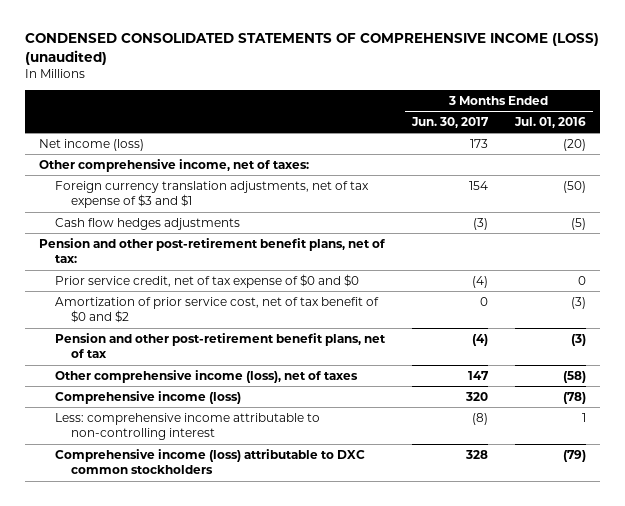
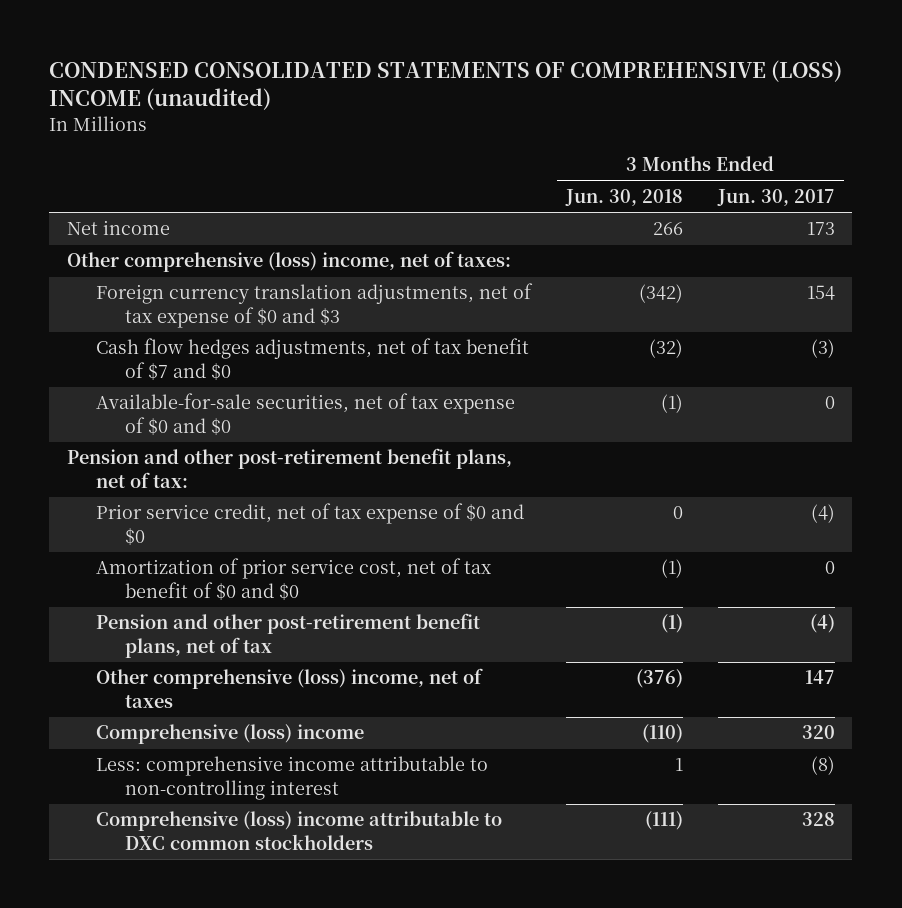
- CONDENSED CONSOLIDATED STATEMENTS OF COMPREHENSIVE INCOME (LOSS) (unaudited)
+ CONDENSED CONSOLIDATED STATEMENTS OF COMPREHENSIVE (LOSS) INCOME (unaudited)
- | 3 Months Ended Jun. 30, 2017 | 3 Months Ended Jul. 01, 2016
+ | 3 Months Ended Jun. 30, 2018 | 3 Months Ended Jun. 30, 2017
- Net income (loss) | 173 | (20)
- Other comprehensive income, net of taxes:
- Foreign currency translation adjustments, net of tax expense of $3 and $1 | 154 | (50)
- Cash flow hedges adjustments | (3) | (5)
+ Net income | 266 | 173
+ Other comprehensive (loss) income, net of taxes:
+ Foreign currency translation adjustments, net of tax expense of $0 and $3 | (342) | 154
+ Cash flow hedges adjustments, net of tax benefit of $7 and $0 | (32) | (3)
+ Available-for-sale securities, net of tax expense of $0 and $0 | (1) | 0
- Amortization of prior service cost, net of tax benefit of $0 and $2 | 0 | (3)
+ Amortization of prior service cost, net of tax benefit of $0 and $0 | (1) | 0
- Other comprehensive income (loss), net of taxes | 147 | (58)
- Comprehensive income (loss) | 320 | (78)
+ Other comprehensive (loss) income, net of taxes | (376) | 147
+ Comprehensive (loss) income | (110) | 320
- Comprehensive income (loss) attributable to DXC common stockholders | 328 | (79)
+ Comprehensive (loss) income attributable to DXC common stockholders | (111) | 328

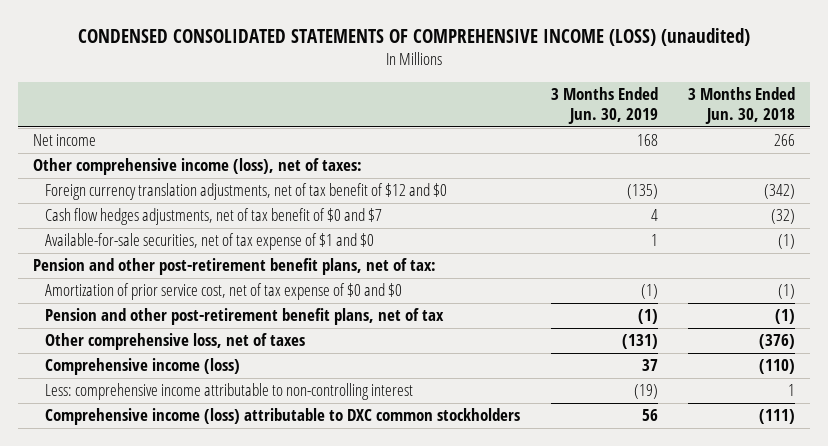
- CONDENSED CONSOLIDATED STATEMENTS OF COMPREHENSIVE (LOSS) INCOME (unaudited)
+ CONDENSED CONSOLIDATED STATEMENTS OF COMPREHENSIVE INCOME (LOSS) (unaudited)
- | 3 Months Ended Jun. 30, 2018 | 3 Months Ended Jun. 30, 2017
+ | 3 Months Ended Jun. 30, 2019 | 3 Months Ended Jun. 30, 2018
- Other comprehensive (loss) income, net of taxes:
- Foreign currency translation adjustments, net of tax expense of $0 and $3 | (342) | 154
- Cash flow hedges adjustments, net of tax benefit of $7 and $0 | (32) | (3)
- Available-for-sale securities, net of tax expense of $0 and $0 | (1) | 0
+ Other comprehensive income (loss), net of taxes:
+ Foreign currency translation adjustments, net of tax benefit of $12 and $0 | (135) | (342)
+ Cash flow hedges adjustments, net of tax benefit of $0 and $7 | 4 | (32)
+ Available-for-sale securities, net of tax expense of $1 and $0 | 1 | (1)
- Prior service credit, net of tax expense of $0 and $0 | 0 | (4)
- Amortization of prior service cost, net of tax benefit of $0 and $0 | (1) | 0
+ Amortization of prior service cost, net of tax expense of $0 and $0 | (1) | (1)
- Other comprehensive (loss) income, net of taxes | (376) | 147
- Comprehensive (loss) income | (110) | 320
+ Other comprehensive loss, net of taxes | (131) | (376)
+ Comprehensive income (loss) | 37 | (110)
- Comprehensive (loss) income attributable to DXC common stockholders | (111) | 328
+ Comprehensive income (loss) attributable to DXC common stockholders | 56 | (111)

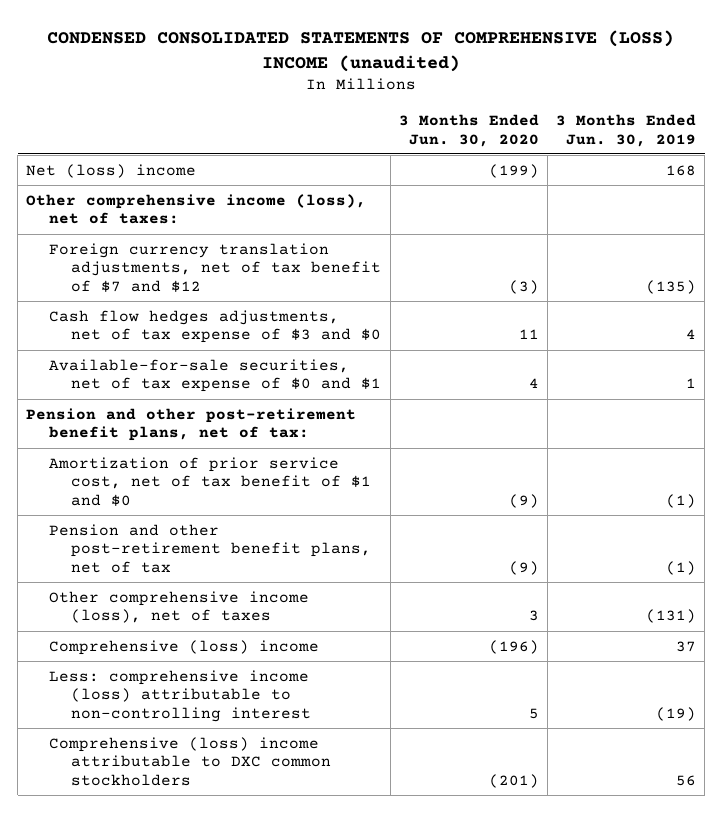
- CONDENSED CONSOLIDATED STATEMENTS OF COMPREHENSIVE INCOME (LOSS) (unaudited)
+ CONDENSED CONSOLIDATED STATEMENTS OF COMPREHENSIVE (LOSS) INCOME (unaudited)
- | 3 Months Ended Jun. 30, 2019 | 3 Months Ended Jun. 30, 2018
+ | 3 Months Ended Jun. 30, 2020 | 3 Months Ended Jun. 30, 2019
- Net income | 168 | 266
+ Net (loss) income | (199) | 168
- Foreign currency translation adjustments, net of tax benefit of $12 and $0 | (135) | (342)
- Cash flow hedges adjustments, net of tax benefit of $0 and $7 | 4 | (32)
- Available-for-sale securities, net of tax expense of $1 and $0 | 1 | (1)
+ Foreign currency translation adjustments, net of tax benefit of $7 and $12 | (3) | (135)
+ Cash flow hedges adjustments, net of tax expense of $3 and $0 | 11 | 4
+ Available-for-sale securities, net of tax expense of $0 and $1 | 4 | 1
- Amortization of prior service cost, net of tax expense of $0 and $0 | (1) | (1)
+ Amortization of prior service cost, net of tax benefit of $1 and $0 | (9) | (1)
- Other comprehensive loss, net of taxes | (131) | (376)
- Comprehensive income (loss) | 37 | (110)
- Less: comprehensive income attributable to non-controlling interest | (19) | 1
- Comprehensive income (loss) attributable to DXC common stockholders | 56 | (111)
+ Other comprehensive income (loss), net of taxes | 3 | (131)
+ Comprehensive (loss) income | (196) | 37
+ Less: comprehensive income (loss) attributable to non-controlling interest | 5 | (19)
+ Comprehensive (loss) income attributable to DXC common stockholders | (201) | 56

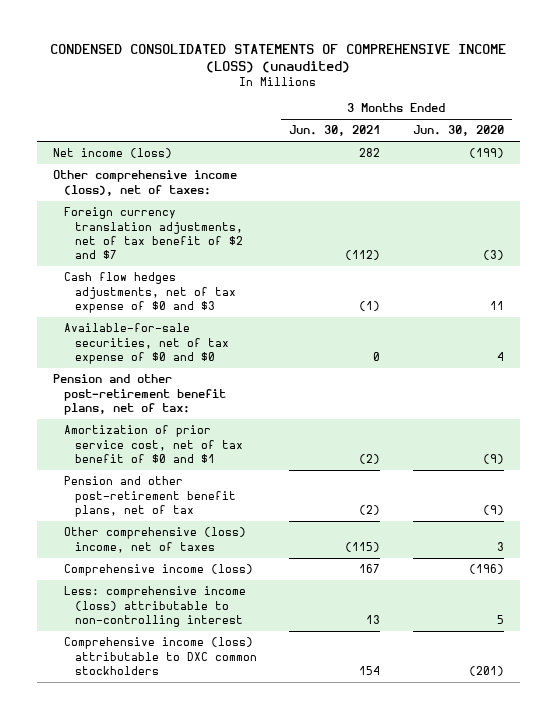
- CONDENSED CONSOLIDATED STATEMENTS OF COMPREHENSIVE (LOSS) INCOME (unaudited)
+ CONDENSED CONSOLIDATED STATEMENTS OF COMPREHENSIVE INCOME (LOSS) (unaudited)
- | 3 Months Ended Jun. 30, 2020 | 3 Months Ended Jun. 30, 2019
+ | 3 Months Ended Jun. 30, 2021 | 3 Months Ended Jun. 30, 2020
- Net (loss) income | (199) | 168
+ Net income (loss) | 282 | (199)
- Foreign currency translation adjustments, net of tax benefit of $7 and $12 | (3) | (135)
- Cash flow hedges adjustments, net of tax expense of $3 and $0 | 11 | 4
- Available-for-sale securities, net of tax expense of $0 and $1 | 4 | 1
+ Foreign currency translation adjustments, net of tax benefit of $2 and $7 | (112) | (3)
+ Cash flow hedges adjustments, net of tax expense of $0 and $3 | (1) | 11
+ Available-for-sale securities, net of tax expense of $0 and $0 | 0 | 4
- Amortization of prior service cost, net of tax benefit of $1 and $0 | (9) | (1)
+ Amortization of prior service cost, net of tax benefit of $0 and $1 | (2) | (9)
- Other comprehensive income (loss), net of taxes | 3 | (131)
- Comprehensive (loss) income | (196) | 37
+ Other comprehensive (loss) income, net of taxes | (115) | 3
+ Comprehensive income (loss) | 167 | (196)
- Comprehensive (loss) income attributable to DXC common stockholders | (201) | 56
+ Comprehensive income (loss) attributable to DXC common stockholders | 154 | (201)

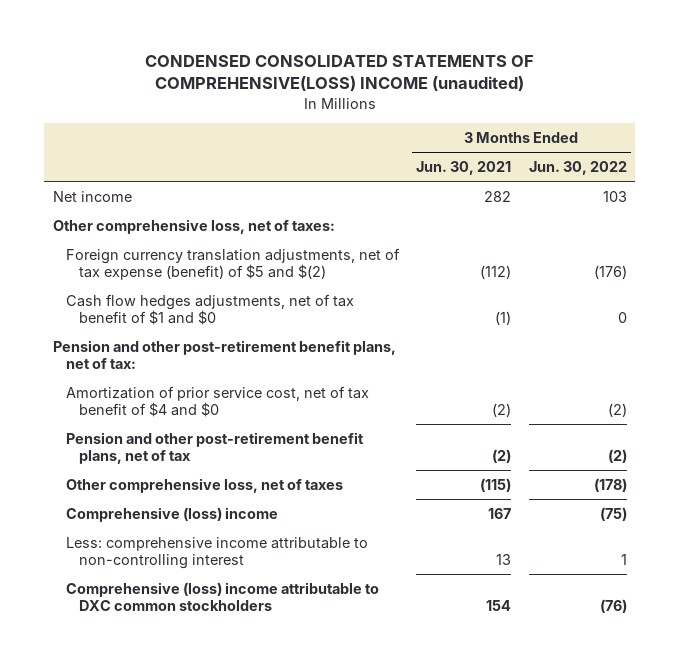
- CONDENSED CONSOLIDATED STATEMENTS OF COMPREHENSIVE INCOME (LOSS) (unaudited)
+ CONDENSED CONSOLIDATED STATEMENTS OF COMPREHENSIVE(LOSS) INCOME (unaudited)
- | 3 Months Ended Jun. 30, 2021 | 3 Months Ended Jun. 30, 2020
+ | 3 Months Ended Jun. 30, 2021 | 3 Months Ended Jun. 30, 2022
- Net income (loss) | 282 | (199)
- Other comprehensive income (loss), net of taxes:
- Foreign currency translation adjustments, net of tax benefit of $2 and $7 | (112) | (3)
- Cash flow hedges adjustments, net of tax expense of $0 and $3 | (1) | 11
- Available-for-sale securities, net of tax expense of $0 and $0 | 0 | 4
+ Net income | 282 | 103
+ Other comprehensive loss, net of taxes:
+ Foreign currency translation adjustments, net of tax expense (benefit) of $5 and $(2) | (112) | (176)
+ Cash flow hedges adjustments, net of tax benefit of $1 and $0 | (1) | 0
- Amortization of prior service cost, net of tax benefit of $0 and $1 | (2) | (9)
+ Amortization of prior service cost, net of tax benefit of $4 and $0 | (2) | (2)
- Other comprehensive (loss) income, net of taxes | (115) | 3
- Comprehensive income (loss) | 167 | (196)
- Less: comprehensive income (loss) attributable to non-controlling interest | 13 | 5
- Comprehensive income (loss) attributable to DXC common stockholders | 154 | (201)
+ Other comprehensive loss, net of taxes | (115) | (178)
+ Comprehensive (loss) income | 167 | (75)
+ Less: comprehensive income attributable to non-controlling interest | 13 | 1
+ Comprehensive (loss) income attributable to DXC common stockholders | 154 | (76)

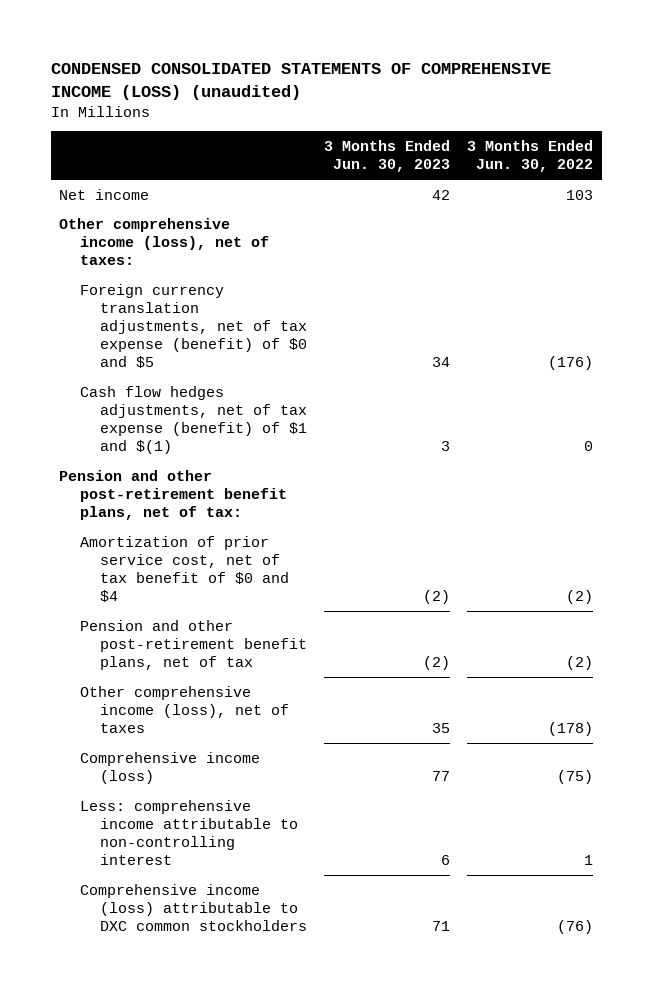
- CONDENSED CONSOLIDATED STATEMENTS OF COMPREHENSIVE(LOSS) INCOME (unaudited)
+ CONDENSED CONSOLIDATED STATEMENTS OF COMPREHENSIVE INCOME (LOSS) (unaudited)
- | 3 Months Ended Jun. 30, 2021 | 3 Months Ended Jun. 30, 2022
+ | 3 Months Ended Jun. 30, 2023 | 3 Months Ended Jun. 30, 2022
- Other comprehensive loss, net of taxes:
- Foreign currency translation adjustments, net of tax expense (benefit) of $5 and $(2) | (112) | (176)
- Cash flow hedges adjustments, net of tax benefit of $1 and $0 | (1) | 0
+ Other comprehensive income (loss), net of taxes:
+ Foreign currency translation adjustments, net of tax expense (benefit) of $0 and $5 | 34 | (176)
+ Cash flow hedges adjustments, net of tax expense (benefit) of $1 and $(1) | 3 | 0
- Amortization of prior service cost, net of tax benefit of $4 and $0 | (2) | (2)
+ Amortization of prior service cost, net of tax benefit of $0 and $4 | (2) | (2)
- Other comprehensive loss, net of taxes | (115) | (178)
- Comprehensive (loss) income | 167 | (75)
+ Other comprehensive income (loss), net of taxes | 35 | (178)
+ Comprehensive income (loss) | 77 | (75)
- Comprehensive (loss) income attributable to DXC common stockholders | 154 | (76)
+ Comprehensive income (loss) attributable to DXC common stockholders | 71 | (76)

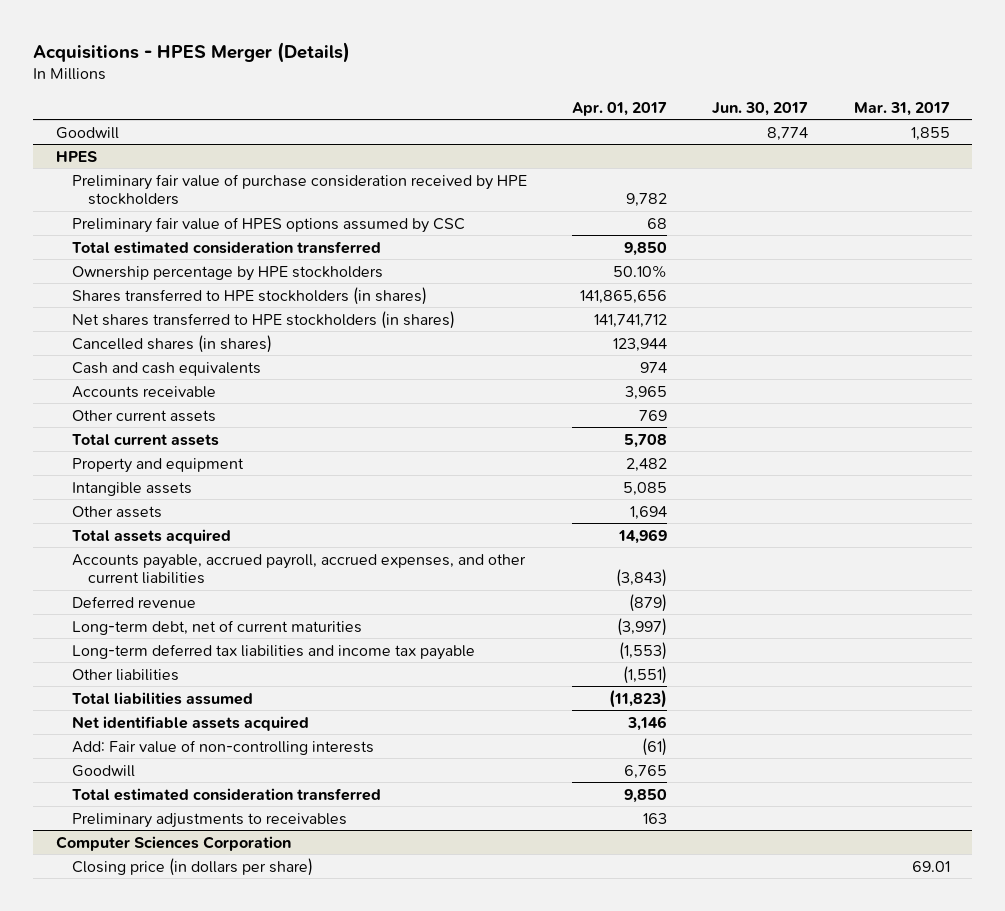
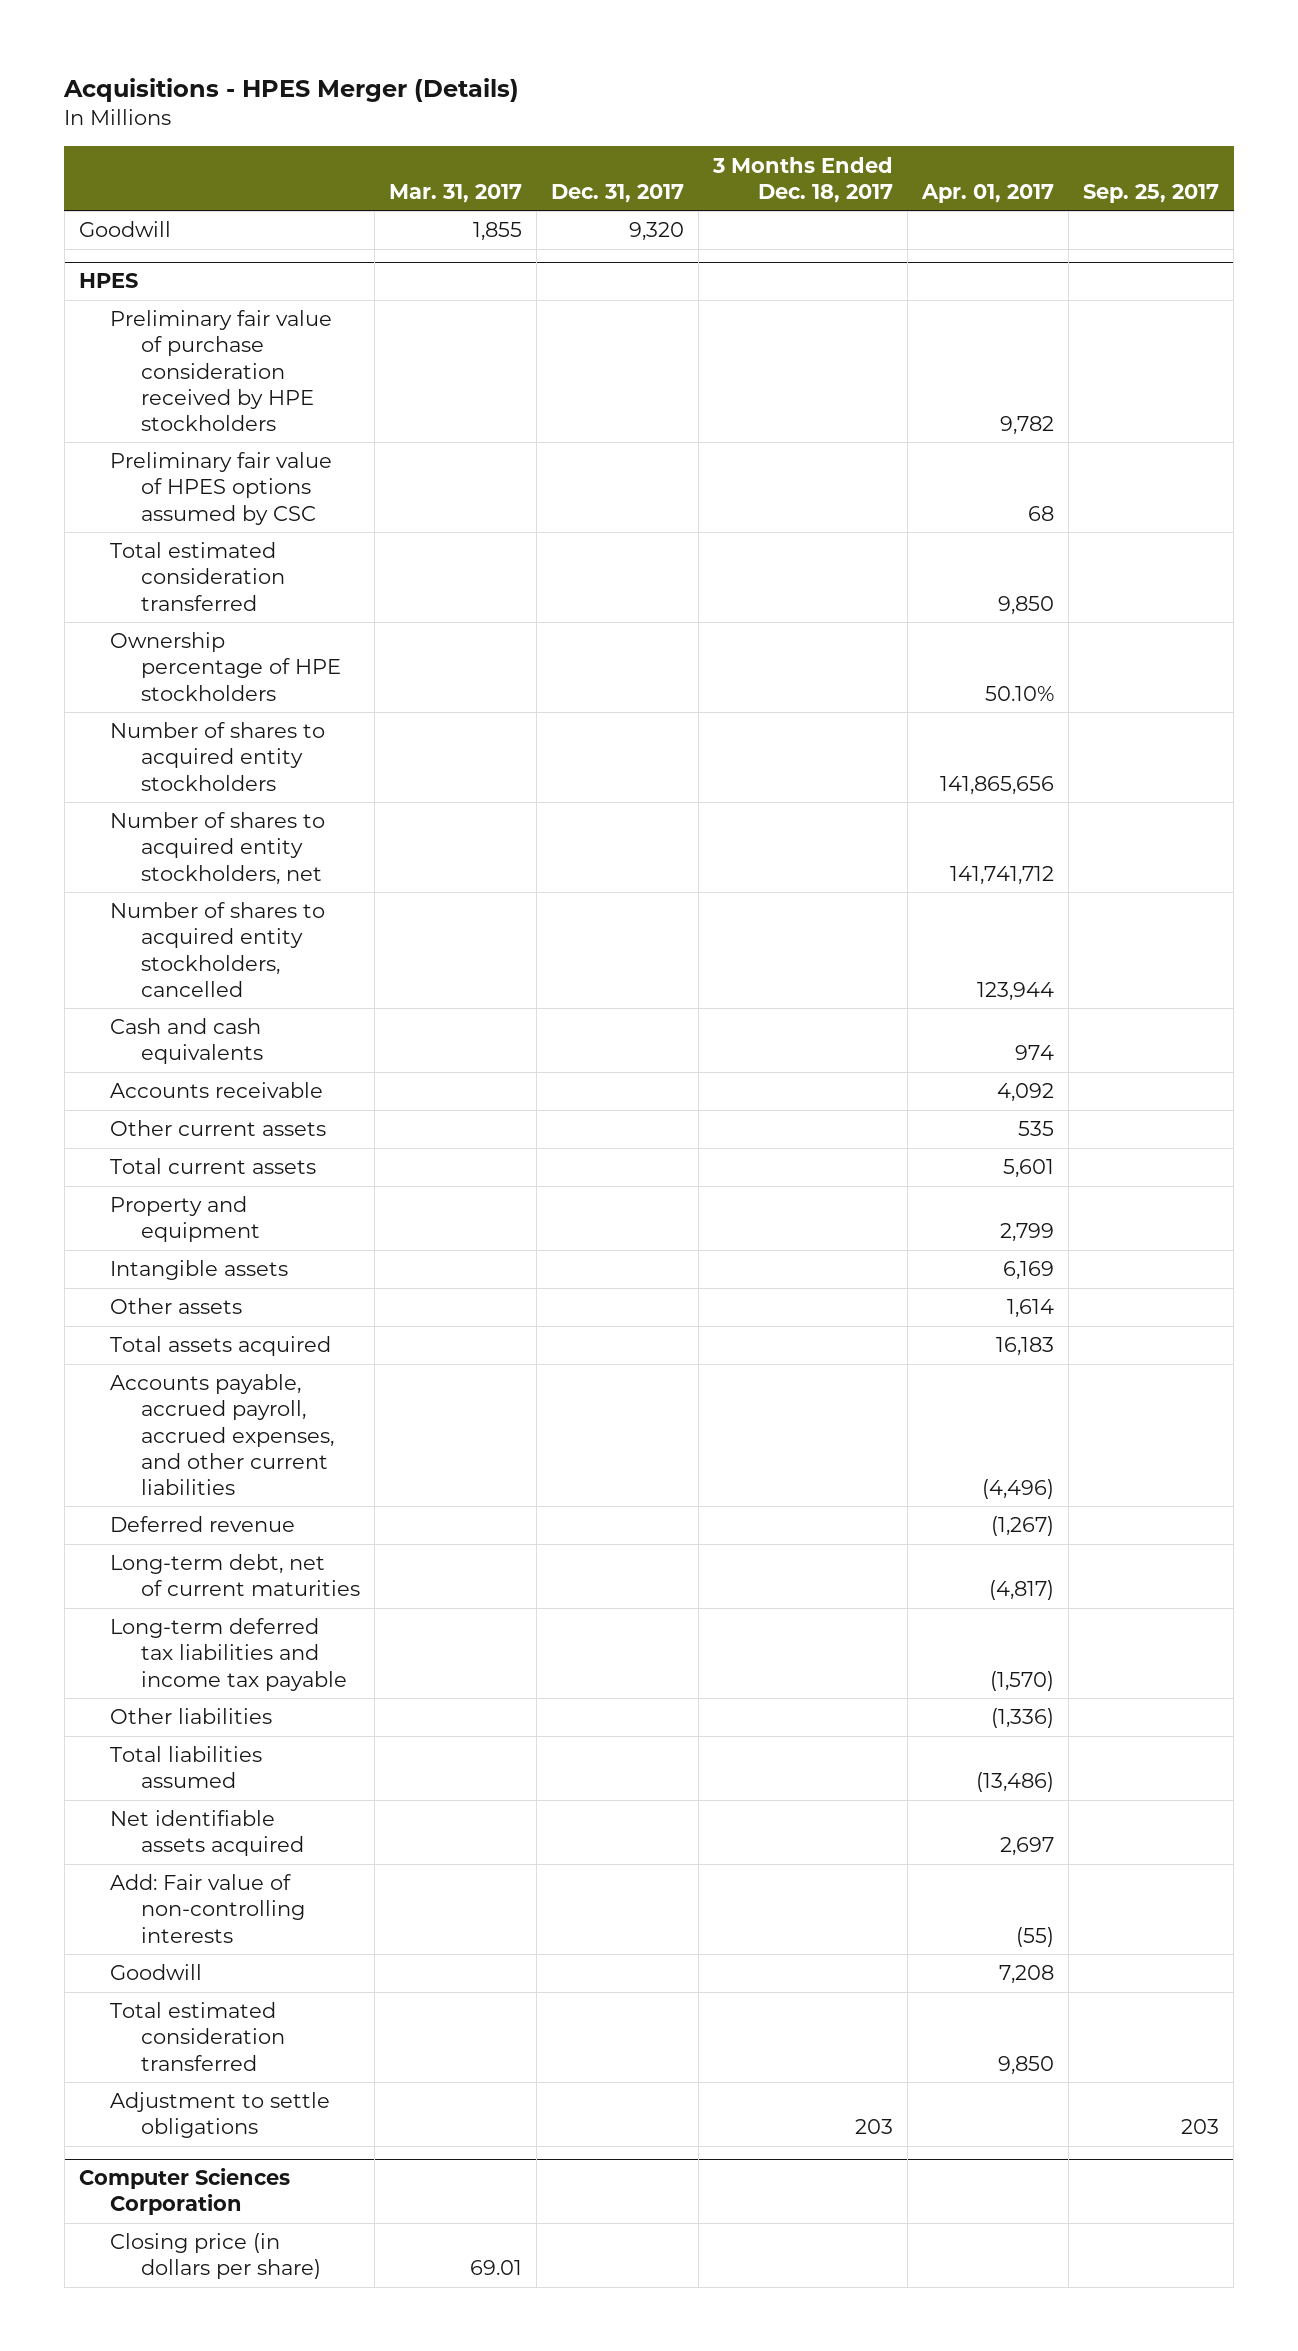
- | Apr. 01, 2017 | Jun. 30, 2017 | Mar. 31, 2017
+ | Mar. 31, 2017 | Dec. 31, 2017 | 3 Months Ended Dec. 18, 2017 | Apr. 01, 2017 | Sep. 25, 2017
@ HPES
- Ownership percentage by HPE stockholders | 50.10% | |
- Shares transferred to HPE stockholders (in shares) | 141,865,656 | |
- Net shares transferred to HPE stockholders (in shares) | 141,741,712 | |
- Cancelled shares (in shares) | 123,944 | |
+ Ownership percentage of HPE stockholders | | | | 50.10% |
+ Number of shares to acquired entity stockholders | | | | 141,865,656 |
+ Number of shares to acquired entity stockholders, net | | | | 141,741,712 |
+ Number of shares to acquired entity stockholders, cancelled | | | | 123,944 |
- Accounts receivable | 3,965 | |
- Other current assets | 769 | |
- Total current assets | 5,708 | |
- Property and equipment | 2,482 | |
- Intangible assets | 5,085 | |
- Other assets | 1,694 | |
- Total assets acquired | 14,969 | |
- Accounts payable, accrued payroll, accrued expenses, and other current liabilities | (3,843) | |
- Deferred revenue | (879) | |
- Long-term debt, net of current maturities | (3,997) | |
- Long-term deferred tax liabilities and income tax payable | (1,553) | |
- Other liabilities | (1,551) | |
- Total liabilities assumed | (11,823) | |
- Net identifiable assets acquired | 3,146 | |
- Add: Fair value of non-controlling interests | (61) | |
- Goodwill | 6,765 | |
+ Accounts receivable | | | | 4,092 |
+ Other current assets | | | | 535 |
+ Total current assets | | | | 5,601 |
+ Property and equipment | | | | 2,799 |
+ Intangible assets | | | | 6,169 |
+ Other assets | | | | 1,614 |
+ Total assets acquired | | | | 16,183 |
+ Accounts payable, accrued payroll, accrued expenses, and other current liabilities | | | | (4,496) |
+ Deferred revenue | | | | (1,267) |
+ Long-term debt, net of current maturities | | | | (4,817) |
+ Long-term deferred tax liabilities and income tax payable | | | | (1,570) |
+ Other liabilities | | | | (1,336) |
+ Total liabilities assumed | | | | (13,486) |
+ Net identifiable assets acquired | | | | 2,697 |
+ Add: Fair value of non-controlling interests | | | | (55) |
+ Goodwill | | | | 7,208 |
- Preliminary adjustments to receivables | 163 | |
+ Adjustment to settle obligations | | | 203 | | 203

